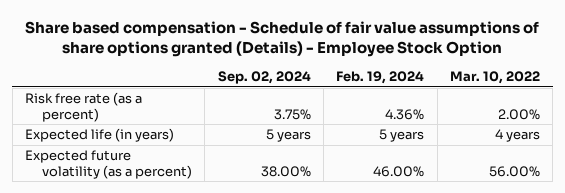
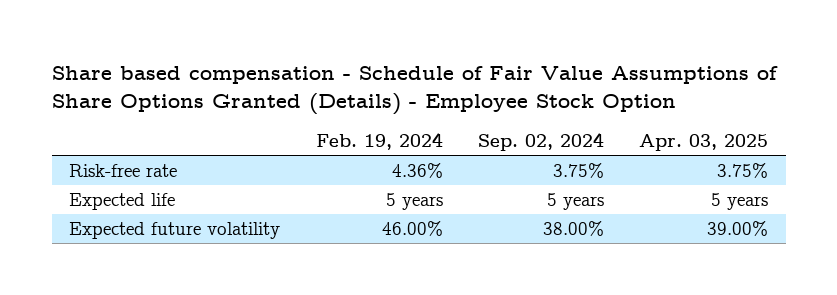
- Share based compensation - Schedule of fair value assumptions of share options granted (Details) - Employee Stock Option
+ Share based compensation - Schedule of Fair Value Assumptions of Share Options Granted (Details) - Employee Stock Option
- | Sep. 02, 2024 | Feb. 19, 2024 | Mar. 10, 2022
+ | Feb. 19, 2024 | Sep. 02, 2024 | Apr. 03, 2025
- Risk free rate (as a percent) | 3.75% | 4.36% | 2.00%
- Expected life (in years) | 5 years | 5 years | 4 years
- Expected future volatility (as a percent) | 38.00% | 46.00% | 56.00%
+ Risk-free rate | 4.36% | 3.75% | 3.75%
+ Expected life | 5 years | 5 years | 5 years
+ Expected future volatility | 46.00% | 38.00% | 39.00%

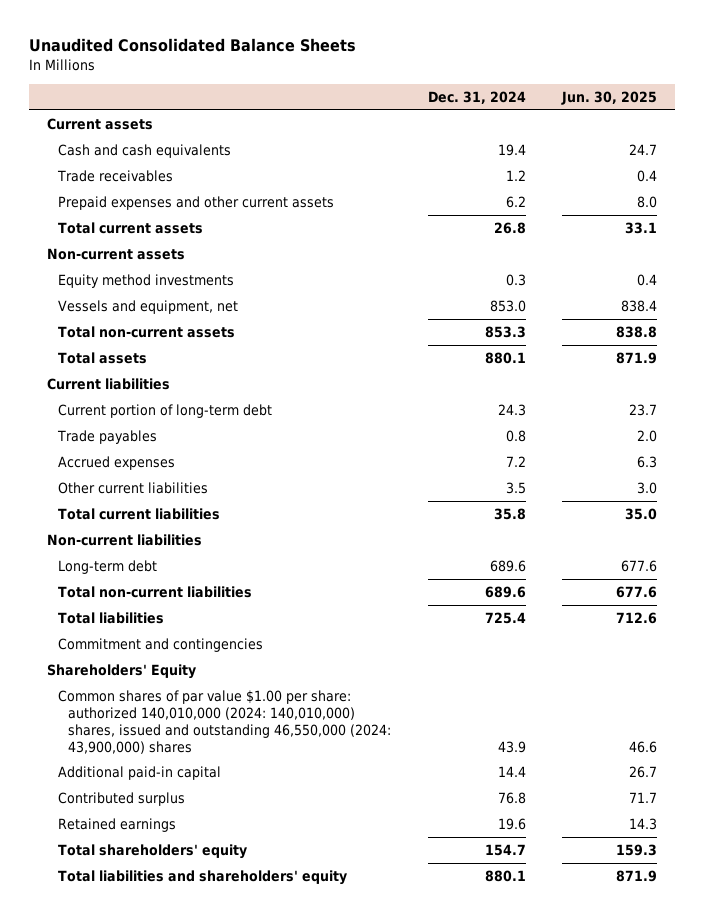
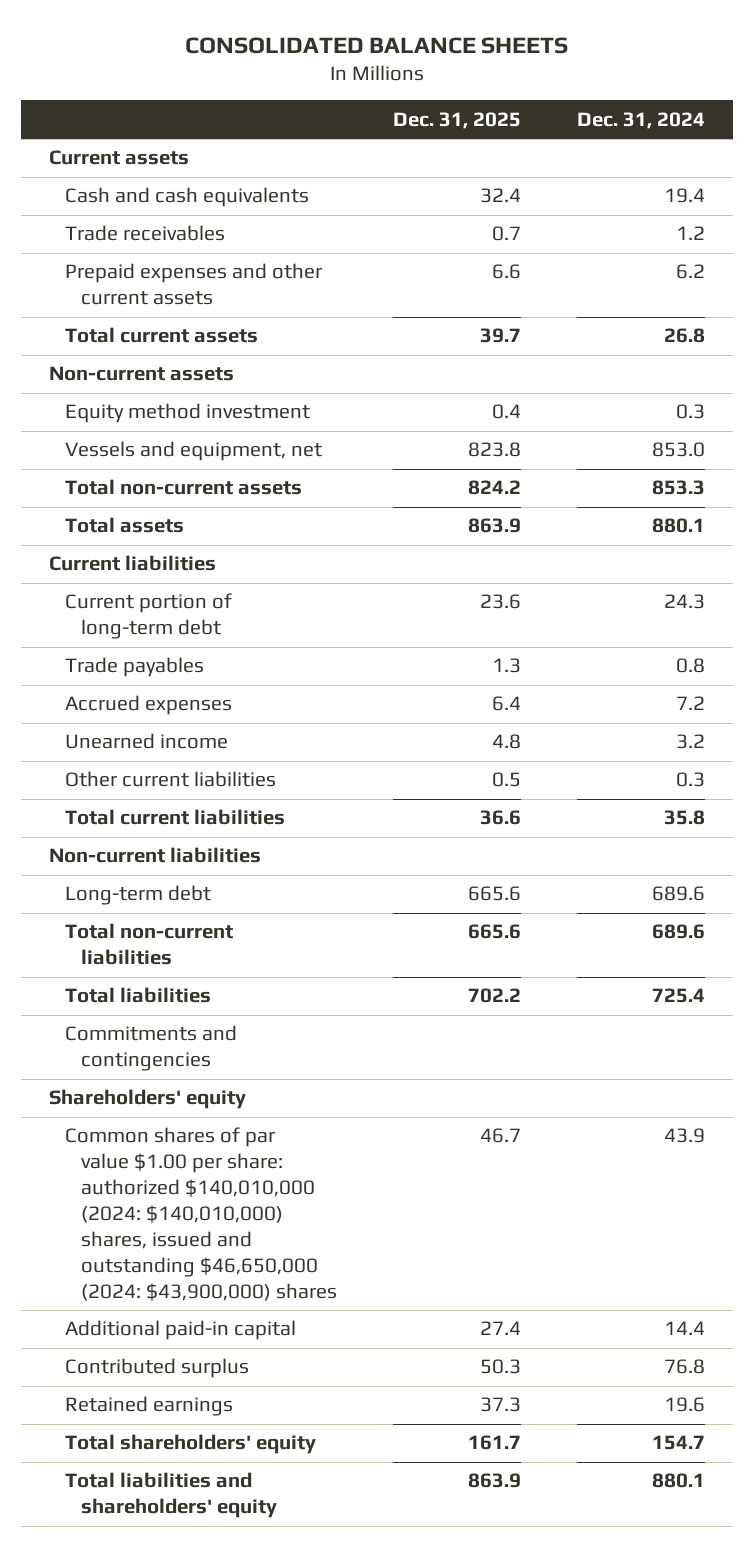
- Unaudited Consolidated Balance Sheets
+ CONSOLIDATED BALANCE SHEETS
- | Dec. 31, 2024 | Jun. 30, 2025
+ | Dec. 31, 2025 | Dec. 31, 2024
- Equity method investments | 0.3 | 0.4
+ Equity method investment | 0.4 | 0.3
- Other current liabilities | 3.5 | 3.0
+ Unearned income | 4.8 | 3.2
+ Other current liabilities | 0.5 | 0.3
- Commitment and contingencies
- Shareholders' Equity
- Common shares of par value $1.00 per share: authorized 140,010,000 (2024: 140,010,000) shares, issued and outstanding 46,550,000 (2024: 43,900,000) shares | 43.9 | 46.6
+ Commitments and contingencies
+ Shareholders' equity
+ Common shares of par value $1.00 per share: authorized $140,010,000 (2024: $140,010,000) shares, issued and outstanding $46,650,000 (2024: $43,900,000) shares | 46.7 | 43.9

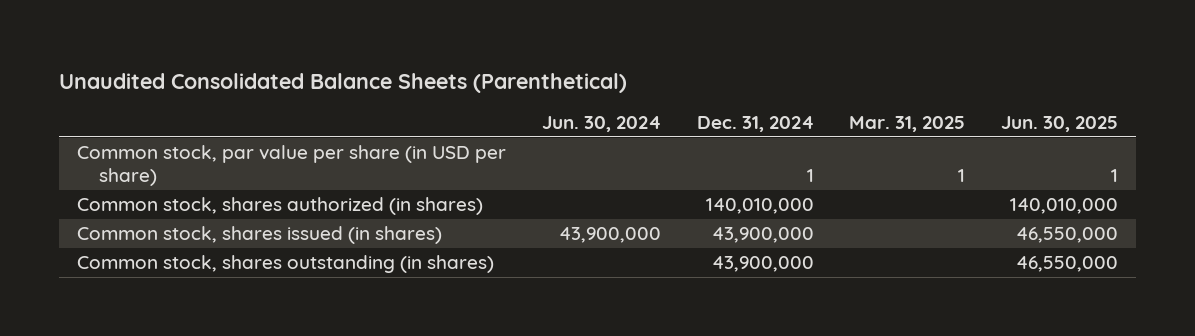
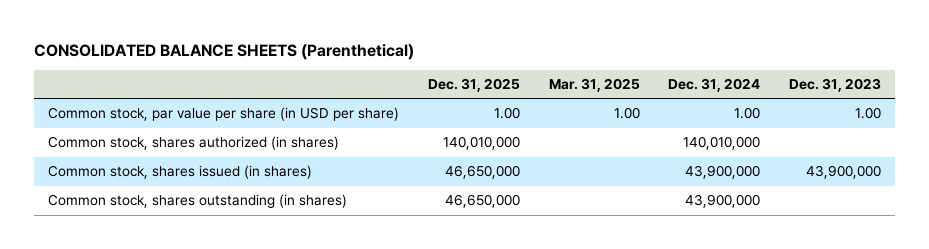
- Unaudited Consolidated Balance Sheets (Parenthetical)
+ CONSOLIDATED BALANCE SHEETS (Parenthetical)
- | Jun. 30, 2024 | Dec. 31, 2024 | Mar. 31, 2025 | Jun. 30, 2025
+ | Dec. 31, 2025 | Mar. 31, 2025 | Dec. 31, 2024 | Dec. 31, 2023
- Common stock, par value per share (in USD per share) | | 1 | 1 | 1
+ Common stock, par value per share (in USD per share) | 1.00 | 1.00 | 1.00 | 1.00

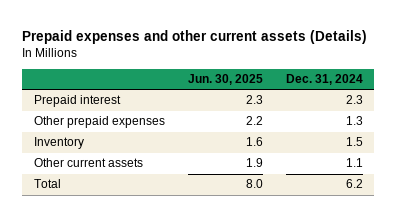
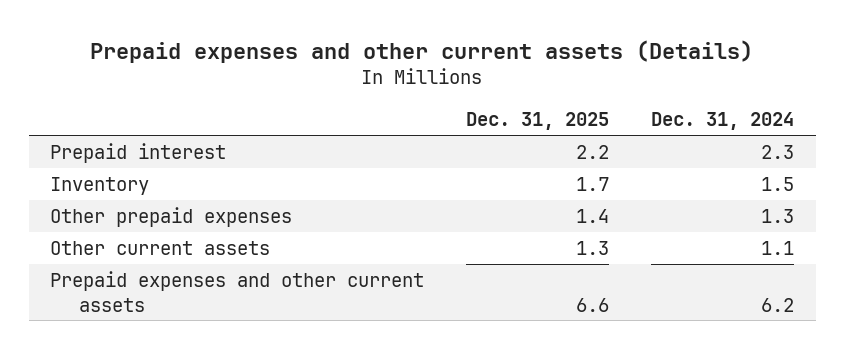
- | Jun. 30, 2025 | Dec. 31, 2024
+ | Dec. 31, 2025 | Dec. 31, 2024
moved down: Other prepaid expenses | 1.4 | 1.3
- Total | 8.0 | 6.2
+ Prepaid expenses and other current assets | 6.6 | 6.2

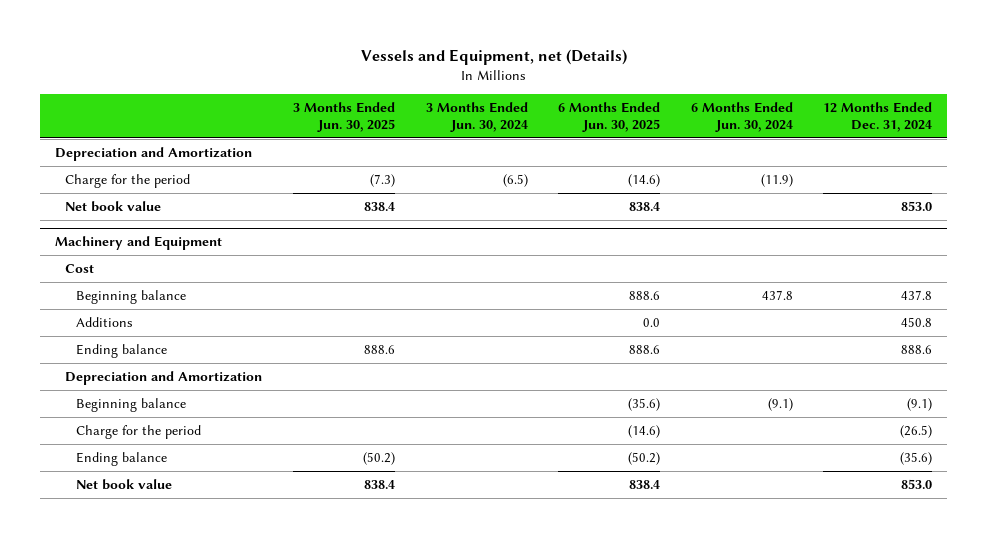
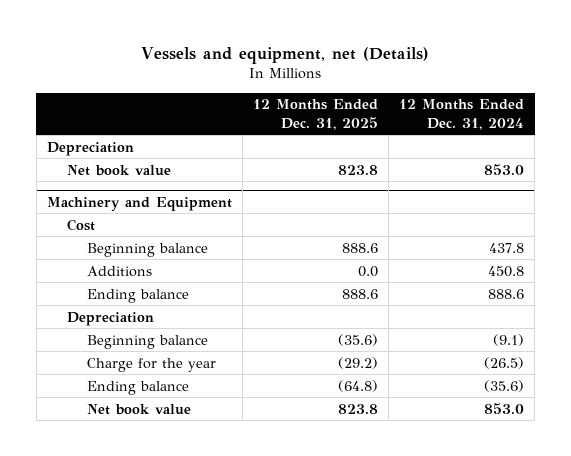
- Vessels and Equipment, net (Details)
+ Vessels and equipment, net (Details)
- | 3 Months Ended Jun. 30, 2025 | 3 Months Ended Jun. 30, 2024 | 6 Months Ended Jun. 30, 2025 | 6 Months Ended Jun. 30, 2024 | 12 Months Ended Dec. 31, 2024
+ | 12 Months Ended Dec. 31, 2025 | 12 Months Ended Dec. 31, 2024
- Depreciation and Amortization
- Charge for the period | (7.3) | (6.5) | (14.6) | (11.9) |
+ Depreciation
@ Machinery and Equipment
- Depreciation and Amortization
+ Depreciation
- Charge for the period | | | (14.6) | | (26.5)
+ Charge for the year | (29.2) | (26.5)

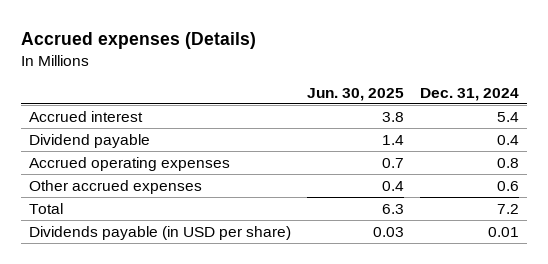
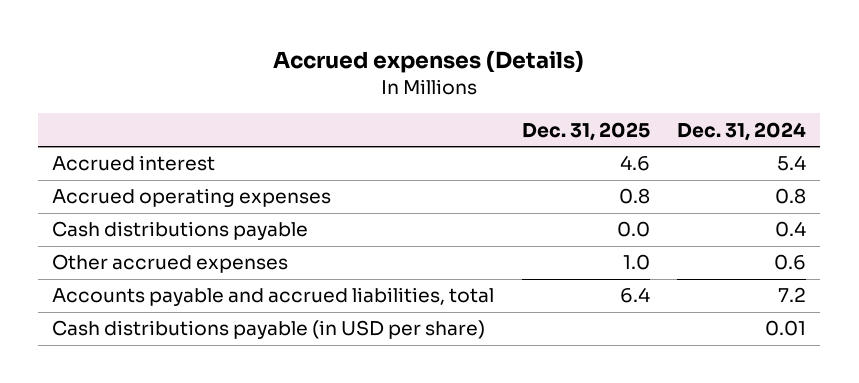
- | Jun. 30, 2025 | Dec. 31, 2024
+ | Dec. 31, 2025 | Dec. 31, 2024
- Dividend payable | 1.4 | 0.4
+ Cash distributions payable | 0.0 | 0.4
- Total | 6.3 | 7.2
- Dividends payable (in USD per share) | 0.03 | 0.01
+ Accounts payable and accrued liabilities, total | 6.4 | 7.2
+ Cash distributions payable (in USD per share) | | 0.01

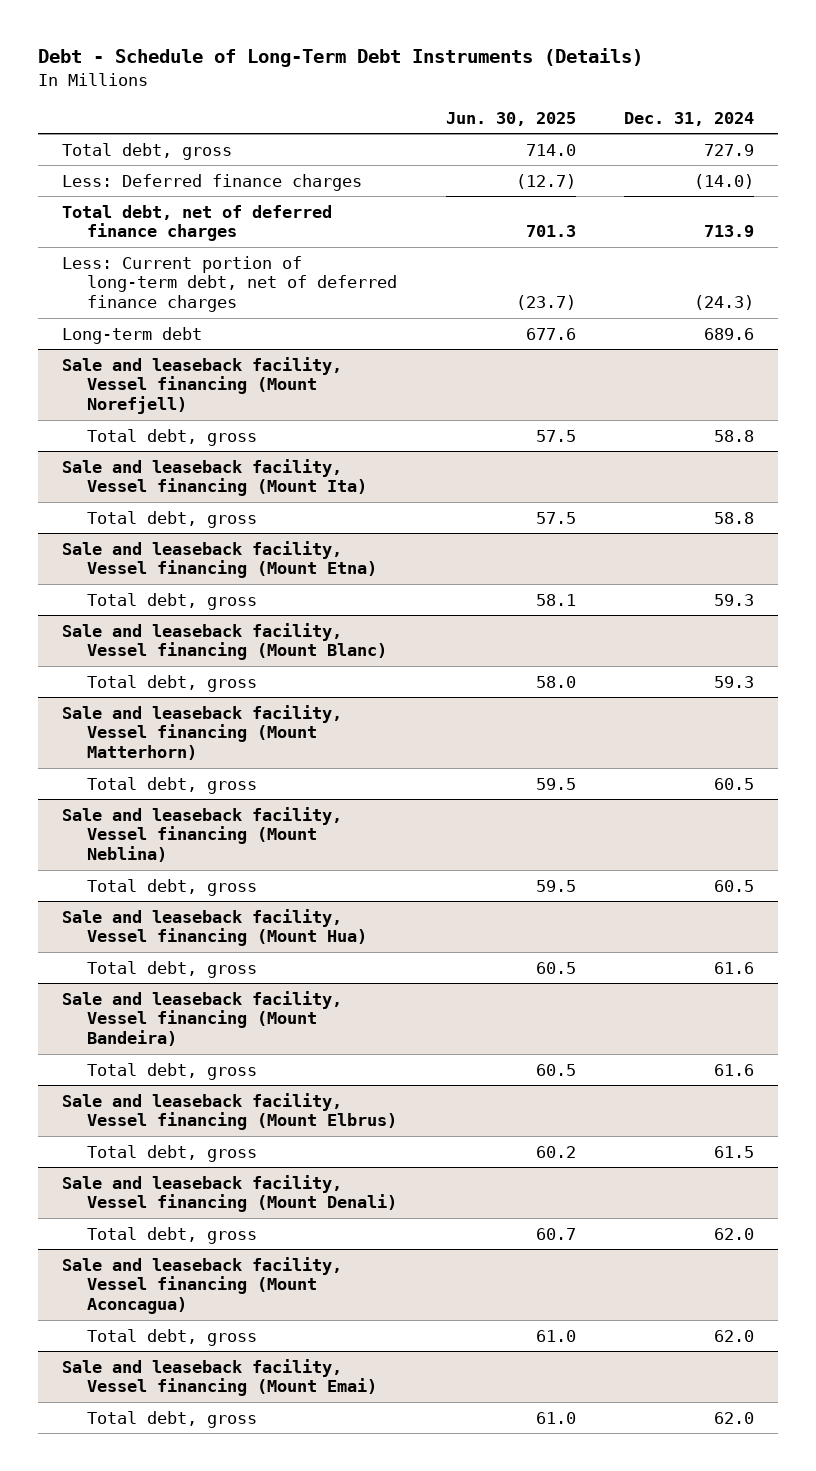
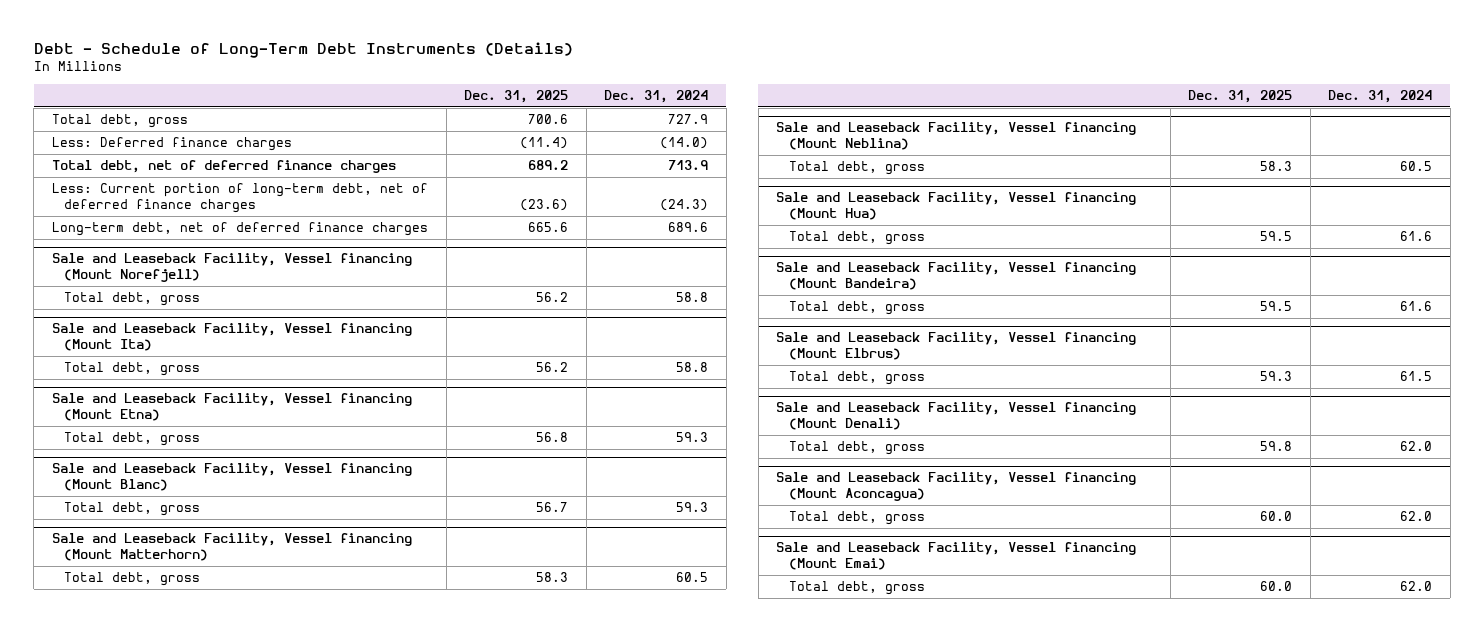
- | Jun. 30, 2025 | Dec. 31, 2024
+ | Dec. 31, 2025 | Dec. 31, 2024
- Long-term debt | 677.6 | 689.6
- Sale and leaseback facility, Vessel financing (Mount Norefjell)
+ Long-term debt, net of deferred finance charges | 665.6 | 689.6
+ Sale and Leaseback Facility, Vessel financing (Mount Norefjell)
- Sale and leaseback facility, Vessel financing (Mount Ita)
+ Sale and Leaseback Facility, Vessel financing (Mount Ita)
- Sale and leaseback facility, Vessel financing (Mount Etna)
+ Sale and Leaseback Facility, Vessel financing (Mount Etna)
- Sale and leaseback facility, Vessel financing (Mount Blanc)
+ Sale and Leaseback Facility, Vessel financing (Mount Blanc)
- Sale and leaseback facility, Vessel financing (Mount Matterhorn)
+ Sale and Leaseback Facility, Vessel financing (Mount Matterhorn)
- Sale and leaseback facility, Vessel financing (Mount Neblina)
+ Sale and Leaseback Facility, Vessel financing (Mount Neblina)
- Sale and leaseback facility, Vessel financing (Mount Hua)
+ Sale and Leaseback Facility, Vessel financing (Mount Hua)
- Sale and leaseback facility, Vessel financing (Mount Bandeira)
+ Sale and Leaseback Facility, Vessel financing (Mount Bandeira)
- Sale and leaseback facility, Vessel financing (Mount Elbrus)
+ Sale and Leaseback Facility, Vessel financing (Mount Elbrus)
- Sale and leaseback facility, Vessel financing (Mount Denali)
+ Sale and Leaseback Facility, Vessel financing (Mount Denali)
- Sale and leaseback facility, Vessel financing (Mount Aconcagua)
+ Sale and Leaseback Facility, Vessel financing (Mount Aconcagua)
- Sale and leaseback facility, Vessel financing (Mount Emai)
+ Sale and Leaseback Facility, Vessel financing (Mount Emai)

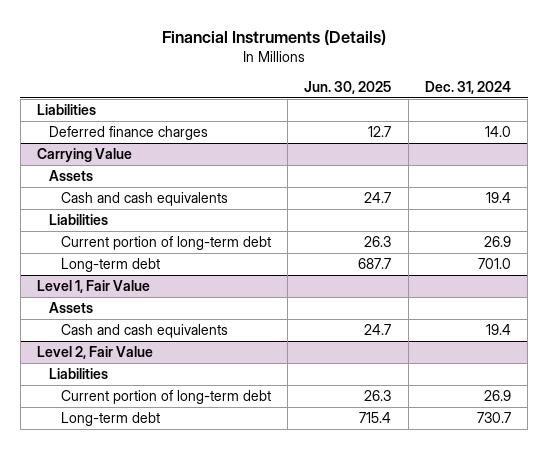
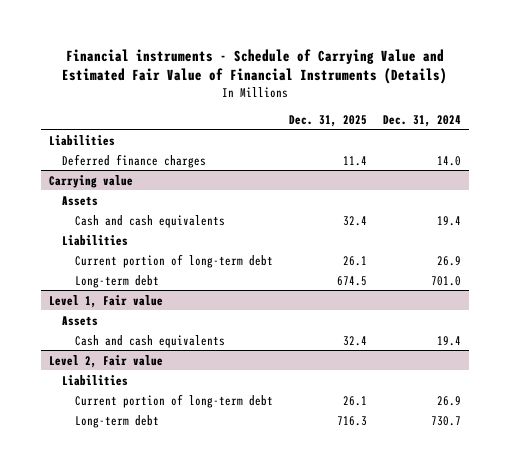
- Financial Instruments (Details)
+ Financial instruments - Schedule of Carrying Value and Estimated Fair Value of Financial Instruments (Details)
- | Jun. 30, 2025 | Dec. 31, 2024
+ | Dec. 31, 2025 | Dec. 31, 2024
- Carrying Value
+ Carrying value
- Level 1, Fair Value
+ Level 1, Fair value
- Level 2, Fair Value
+ Level 2, Fair value

